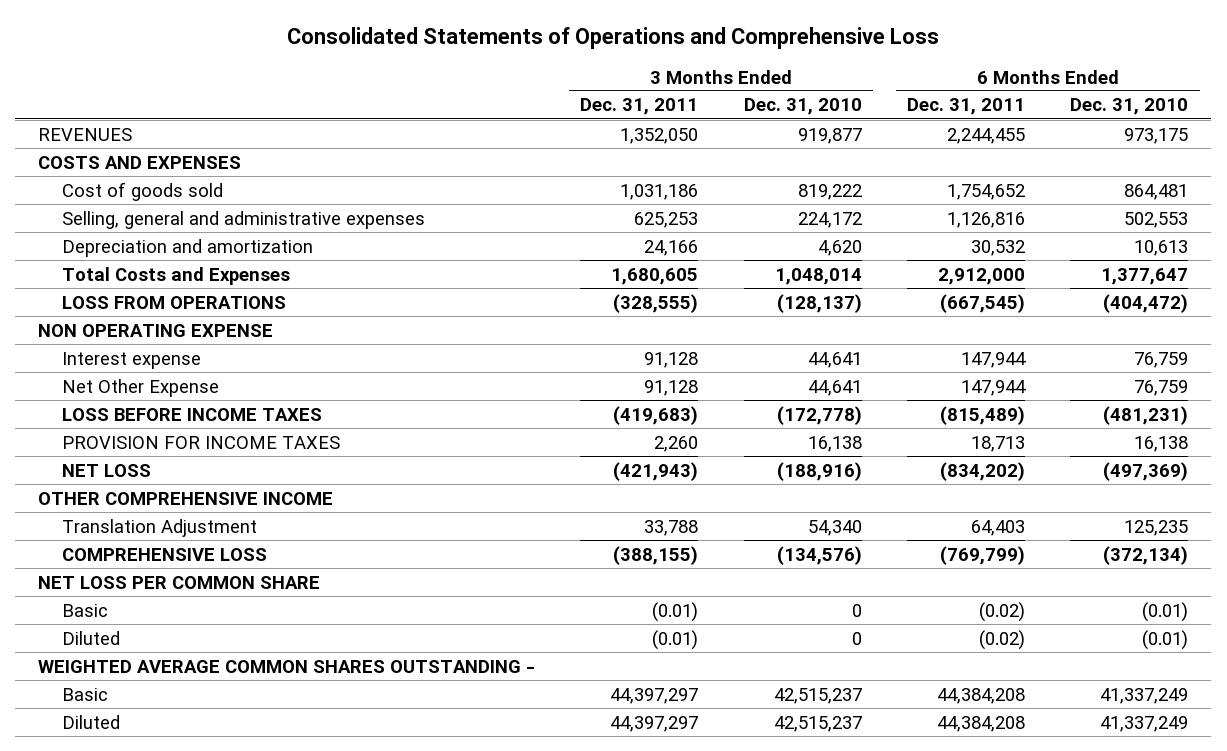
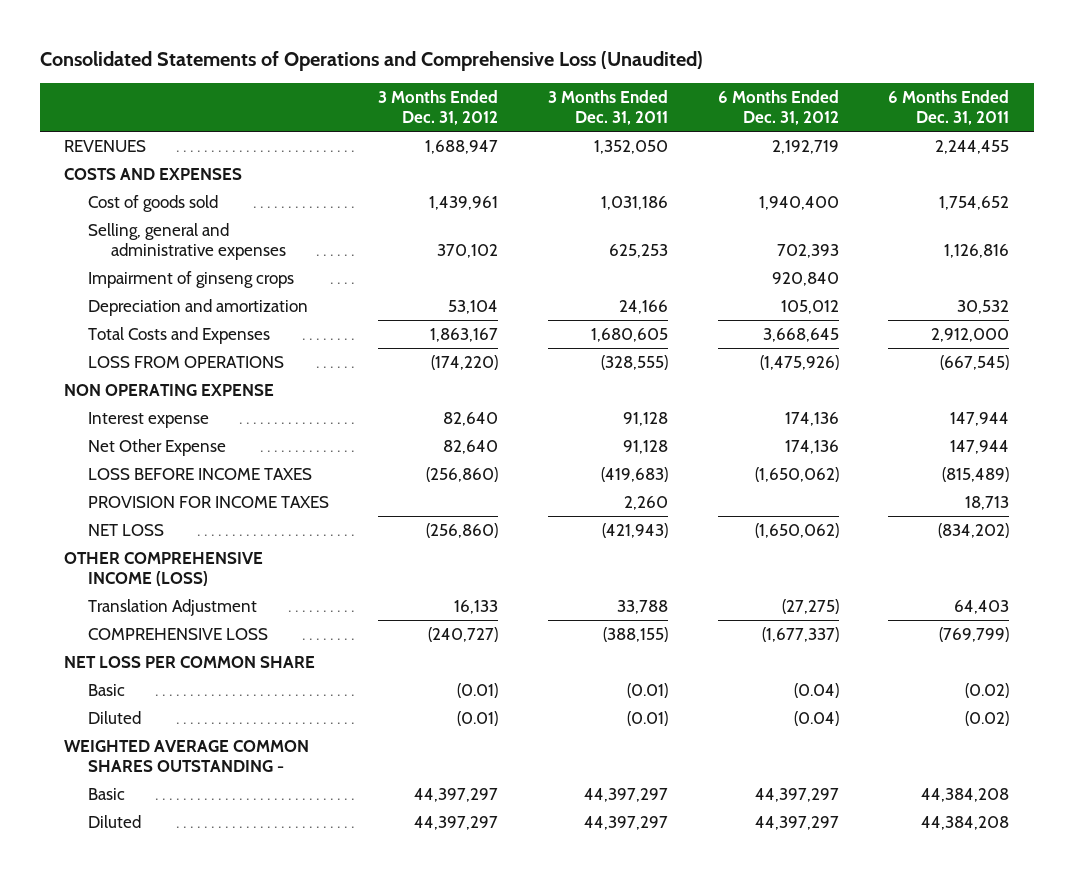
- Consolidated Statements of Operations and Comprehensive Loss
+ Consolidated Statements of Operations and Comprehensive Loss (Unaudited)
- | 3 Months Ended Dec. 31, 2011 | 3 Months Ended Dec. 31, 2010 | 6 Months Ended Dec. 31, 2011 | 6 Months Ended Dec. 31, 2010
+ | 3 Months Ended Dec. 31, 2012 | 3 Months Ended Dec. 31, 2011 | 6 Months Ended Dec. 31, 2012 | 6 Months Ended Dec. 31, 2011
+ Impairment of ginseng crops | | | 920,840 |
- OTHER COMPREHENSIVE INCOME
+ OTHER COMPREHENSIVE INCOME (LOSS)

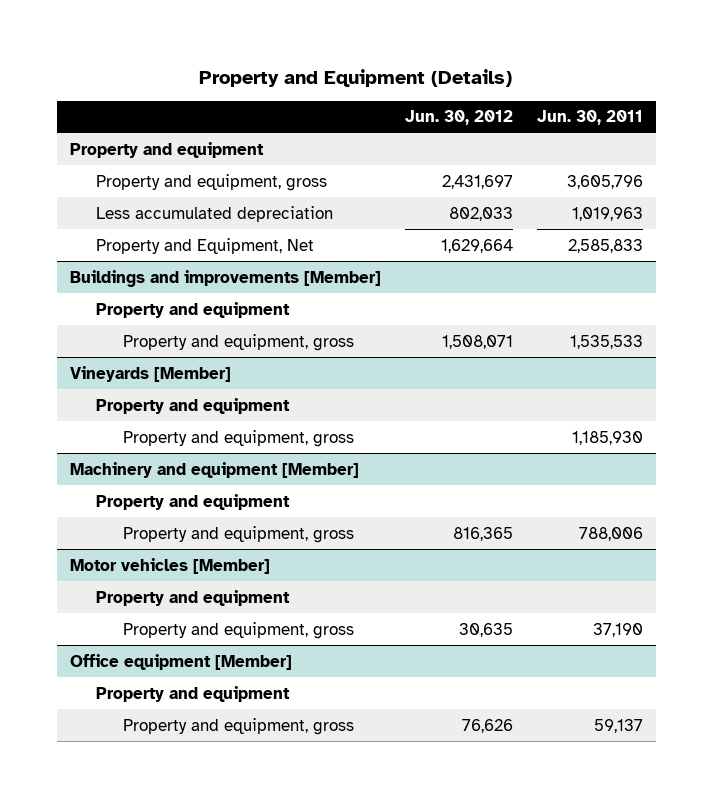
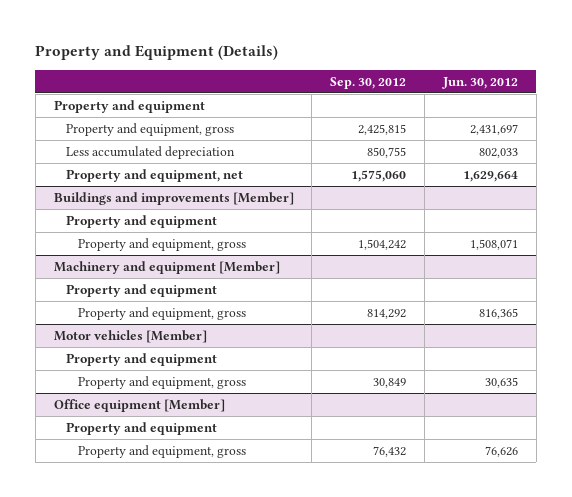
- | Jun. 30, 2012 | Jun. 30, 2011
+ | Sep. 30, 2012 | Jun. 30, 2012
- Property and Equipment, Net | 1,629,664 | 2,585,833
+ Property and equipment, net | 1,575,060 | 1,629,664
- Vineyards [Member]
- Property and equipment
- Property and equipment, gross | | 1,185,930

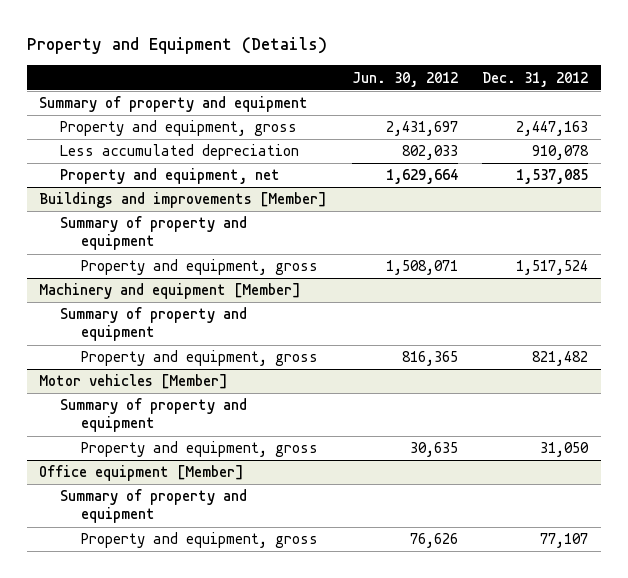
- | Sep. 30, 2012 | Jun. 30, 2012
+ | Jun. 30, 2012 | Dec. 31, 2012
- Property and equipment
+ Summary of property and equipment
@ Buildings and improvements [Member]
- Property and equipment
+ Summary of property and equipment
@ Machinery and equipment [Member]
- Property and equipment
+ Summary of property and equipment
@ Motor vehicles [Member]
- Property and equipment
+ Summary of property and equipment
@ Office equipment [Member]
- Property and equipment
+ Summary of property and equipment

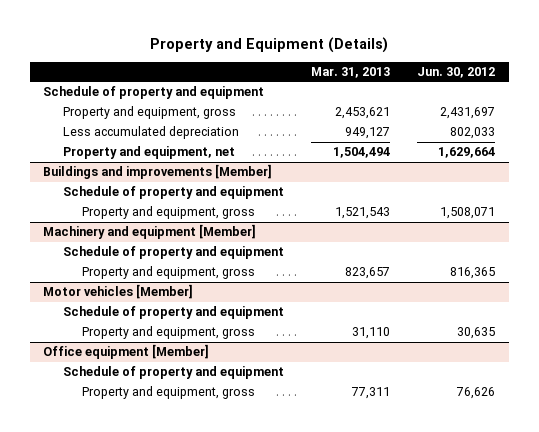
- | Jun. 30, 2012 | Dec. 31, 2012
+ | Mar. 31, 2013 | Jun. 30, 2012
- Summary of property and equipment
+ Schedule of property and equipment
@ Buildings and improvements [Member]
- Summary of property and equipment
+ Schedule of property and equipment
@ Machinery and equipment [Member]
- Summary of property and equipment
+ Schedule of property and equipment
@ Motor vehicles [Member]
- Summary of property and equipment
+ Schedule of property and equipment
@ Office equipment [Member]
- Summary of property and equipment
+ Schedule of property and equipment

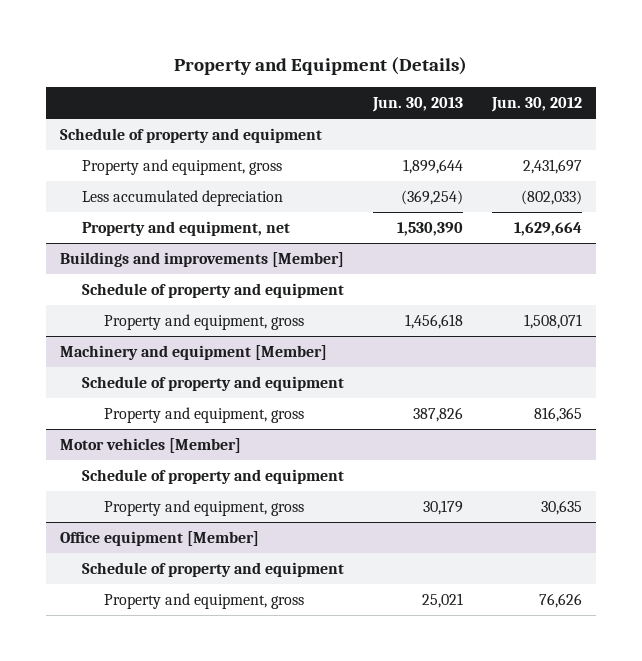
- | Mar. 31, 2013 | Jun. 30, 2012
+ | Jun. 30, 2013 | Jun. 30, 2012
- Less accumulated depreciation | 949,127 | 802,033
+ Less accumulated depreciation | (369,254) | (802,033)

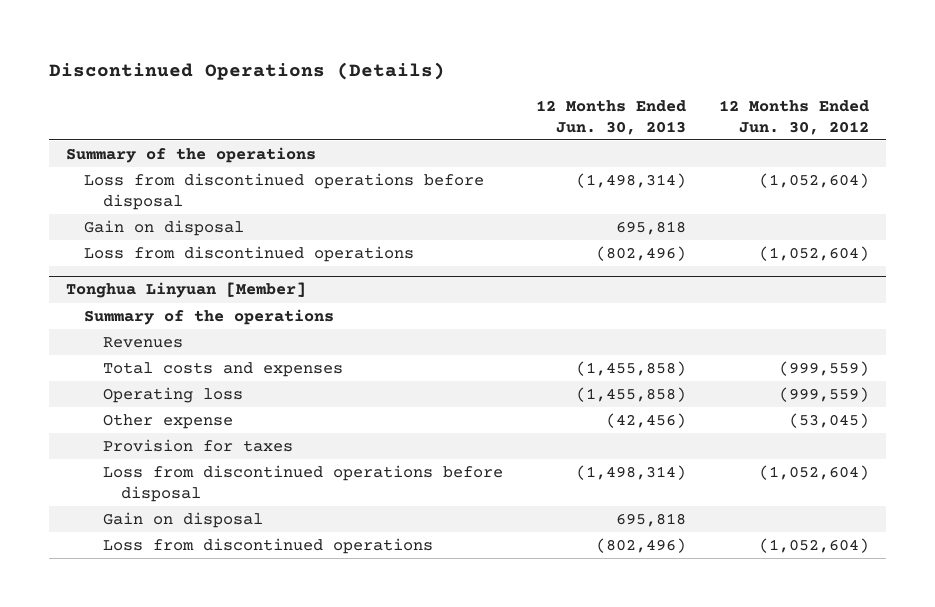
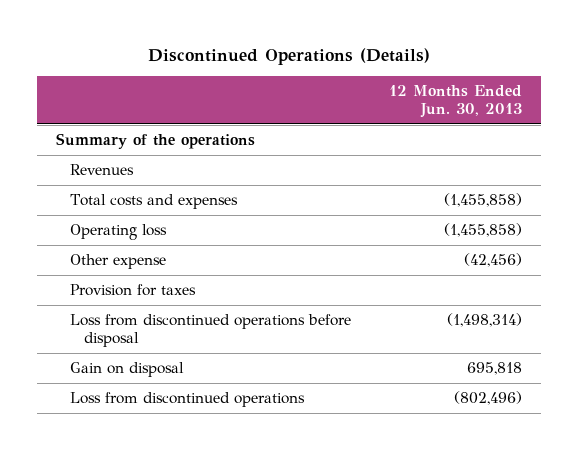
- | 12 Months Ended Jun. 30, 2013 | 12 Months Ended Jun. 30, 2012
+ | 12 Months Ended Jun. 30, 2013
- Loss from discontinued operations before disposal | (1,498,314) | (1,052,604)
- Gain on disposal | 695,818 |
- Loss from discontinued operations | (802,496) | (1,052,604)
- Tonghua Linyuan [Member]
- Summary of the operations

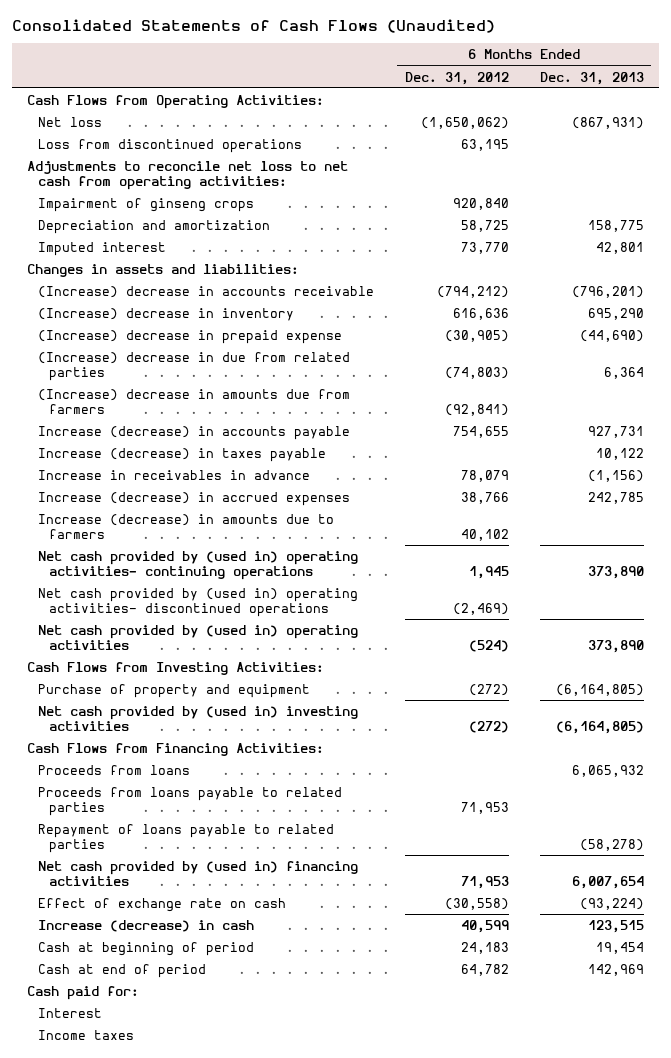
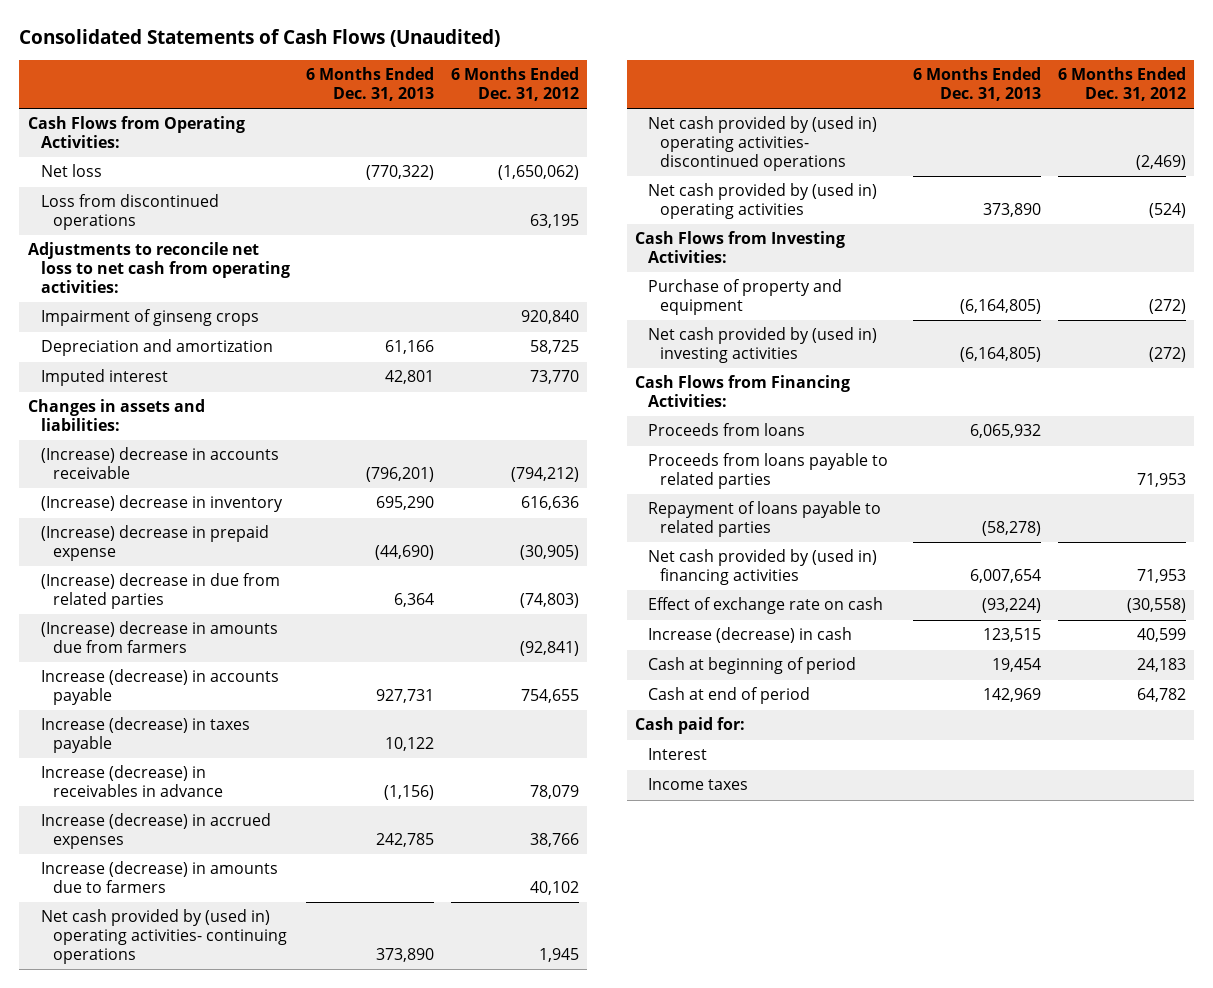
- | 6 Months Ended Dec. 31, 2012 | 6 Months Ended Dec. 31, 2013
+ | 6 Months Ended Dec. 31, 2013 | 6 Months Ended Dec. 31, 2012
- Net loss | (1,650,062) | (867,931)
+ Net loss | (770,322) | (1,650,062)
- Depreciation and amortization | 58,725 | 158,775
+ Depreciation and amortization | 61,166 | 58,725
- Increase in receivables in advance | 78,079 | (1,156)
+ Increase (decrease) in receivables in advance | (1,156) | 78,079

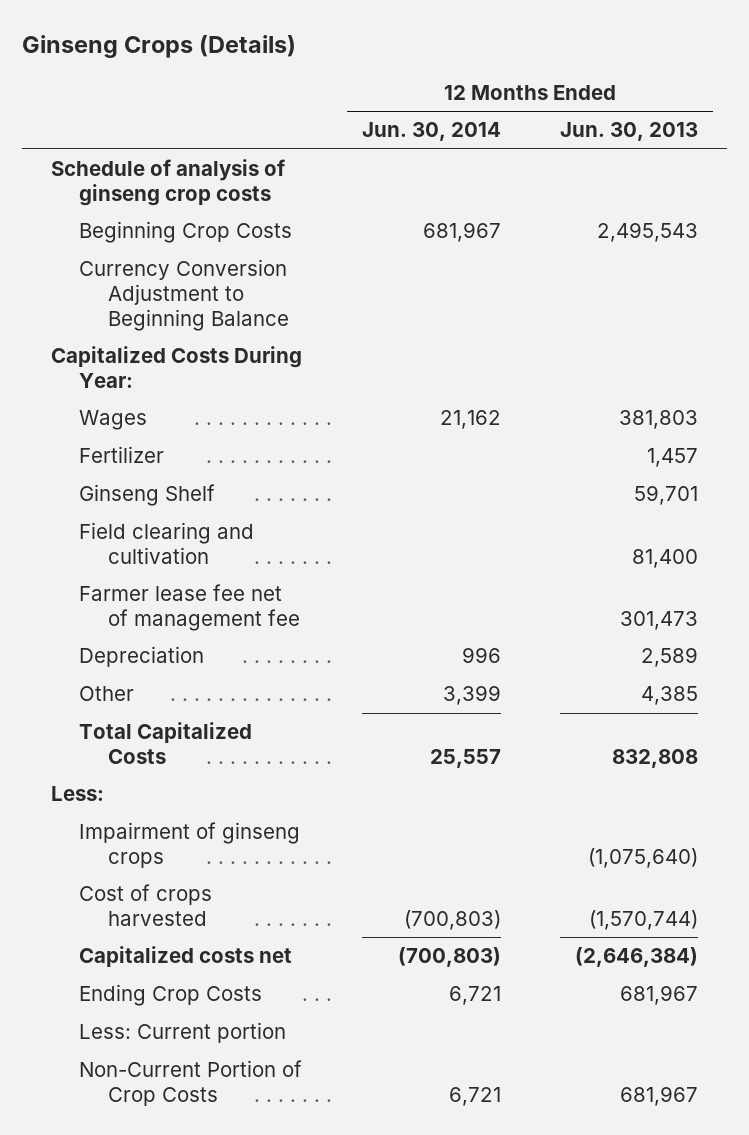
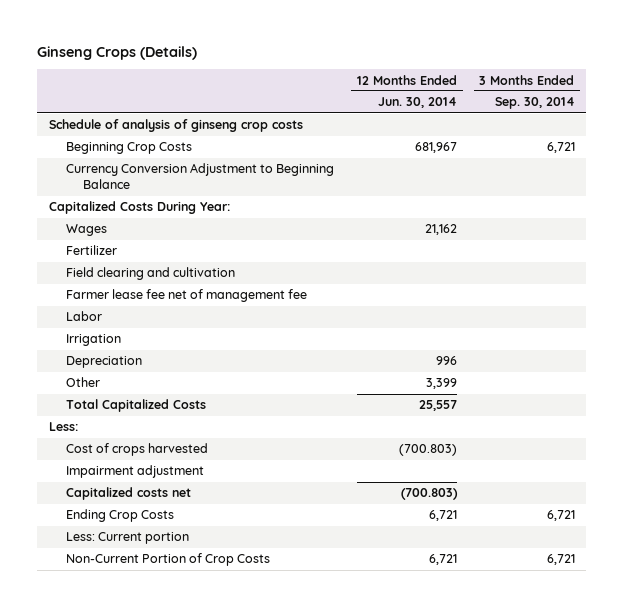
- | 12 Months Ended Jun. 30, 2014 | 12 Months Ended Jun. 30, 2013
+ | 12 Months Ended Jun. 30, 2014 | 3 Months Ended Sep. 30, 2014
- Ginseng Shelf | | 59,701
+ Labor
+ Irrigation
- Impairment of ginseng crops | | (1,075,640)
- Cost of crops harvested | (700,803) | (1,570,744)
- Capitalized costs net | (700,803) | (2,646,384)
+ Cost of crops harvested | (700.803) |
+ Impairment adjustment
+ Capitalized costs net | (700.803) |

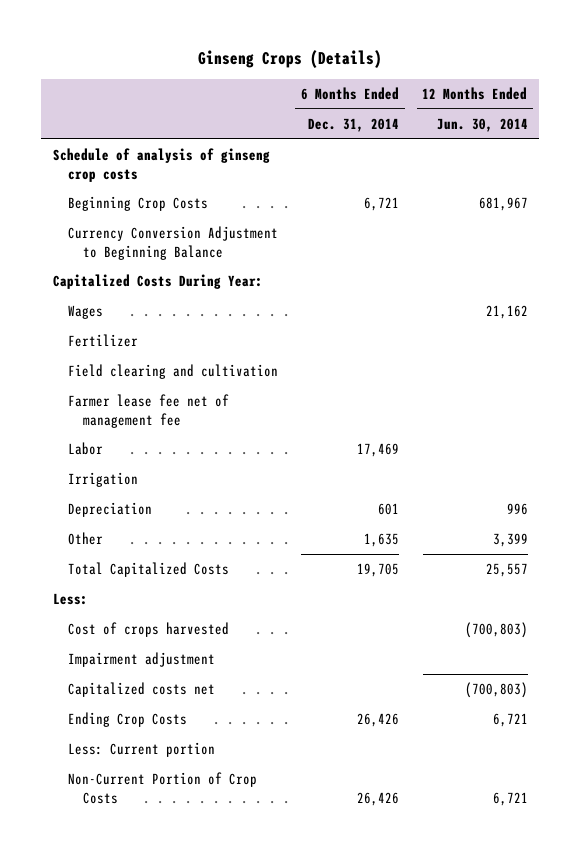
- | 12 Months Ended Jun. 30, 2014 | 3 Months Ended Sep. 30, 2014
+ | 6 Months Ended Dec. 31, 2014 | 12 Months Ended Jun. 30, 2014
- Cost of crops harvested | (700.803) |
+ Cost of crops harvested | | (700,803)
- Capitalized costs net | (700.803) |
+ Capitalized costs net | | (700,803)

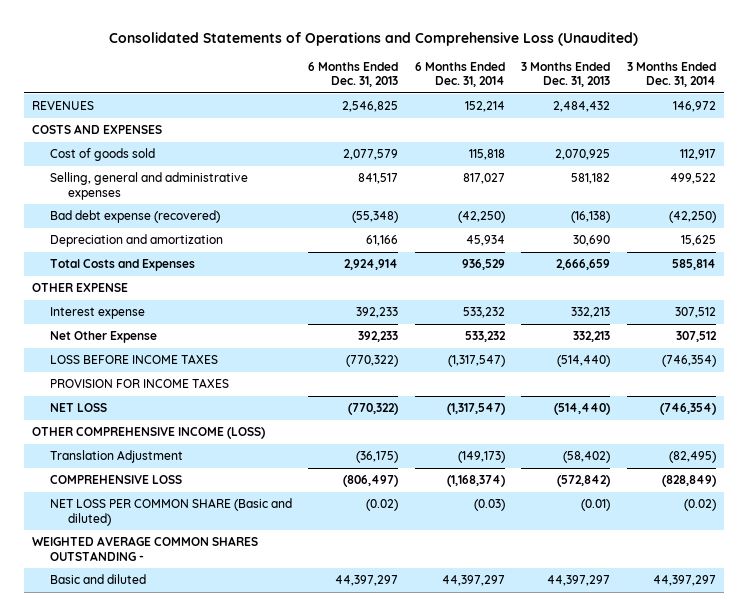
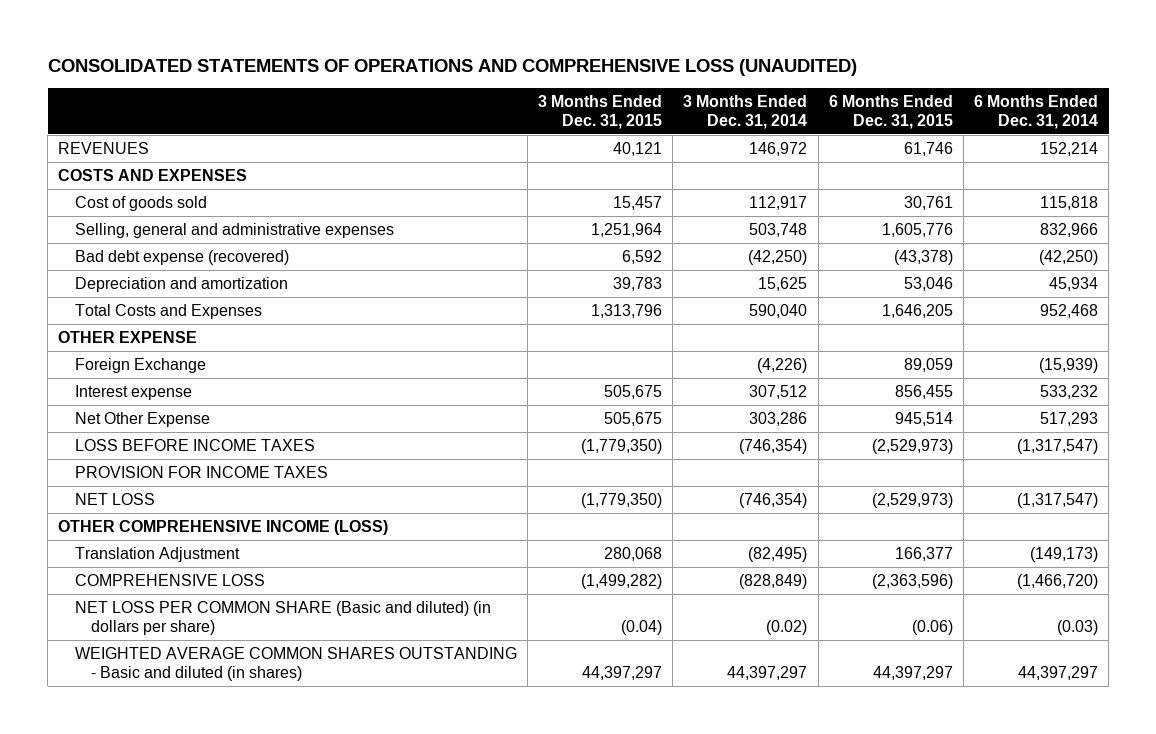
- Consolidated Statements of Operations and Comprehensive Loss (Unaudited)
+ CONSOLIDATED STATEMENTS OF OPERATIONS AND COMPREHENSIVE LOSS (UNAUDITED)
- | 6 Months Ended Dec. 31, 2013 | 6 Months Ended Dec. 31, 2014 | 3 Months Ended Dec. 31, 2013 | 3 Months Ended Dec. 31, 2014
+ | 3 Months Ended Dec. 31, 2015 | 3 Months Ended Dec. 31, 2014 | 6 Months Ended Dec. 31, 2015 | 6 Months Ended Dec. 31, 2014
- Selling, general and administrative expenses | 841,517 | 817,027 | 581,182 | 499,522
+ Selling, general and administrative expenses | 1,251,964 | 503,748 | 1,605,776 | 832,966
- Total Costs and Expenses | 2,924,914 | 936,529 | 2,666,659 | 585,814
+ Total Costs and Expenses | 1,313,796 | 590,040 | 1,646,205 | 952,468
+ Foreign Exchange | | (4,226) | 89,059 | (15,939)
- Net Other Expense | 392,233 | 533,232 | 332,213 | 307,512
+ Net Other Expense | 505,675 | 303,286 | 945,514 | 517,293
- COMPREHENSIVE LOSS | (806,497) | (1,168,374) | (572,842) | (828,849)
- NET LOSS PER COMMON SHARE (Basic and diluted) | (0.02) | (0.03) | (0.01) | (0.02)
- WEIGHTED AVERAGE COMMON SHARES OUTSTANDING -
- Basic and diluted | 44,397,297 | 44,397,297 | 44,397,297 | 44,397,297
+ COMPREHENSIVE LOSS | (1,499,282) | (828,849) | (2,363,596) | (1,466,720)
+ NET LOSS PER COMMON SHARE (Basic and diluted) (in dollars per share) | (0.04) | (0.02) | (0.06) | (0.03)
+ WEIGHTED AVERAGE COMMON SHARES OUTSTANDING - Basic and diluted (in shares) | 44,397,297 | 44,397,297 | 44,397,297 | 44,397,297

